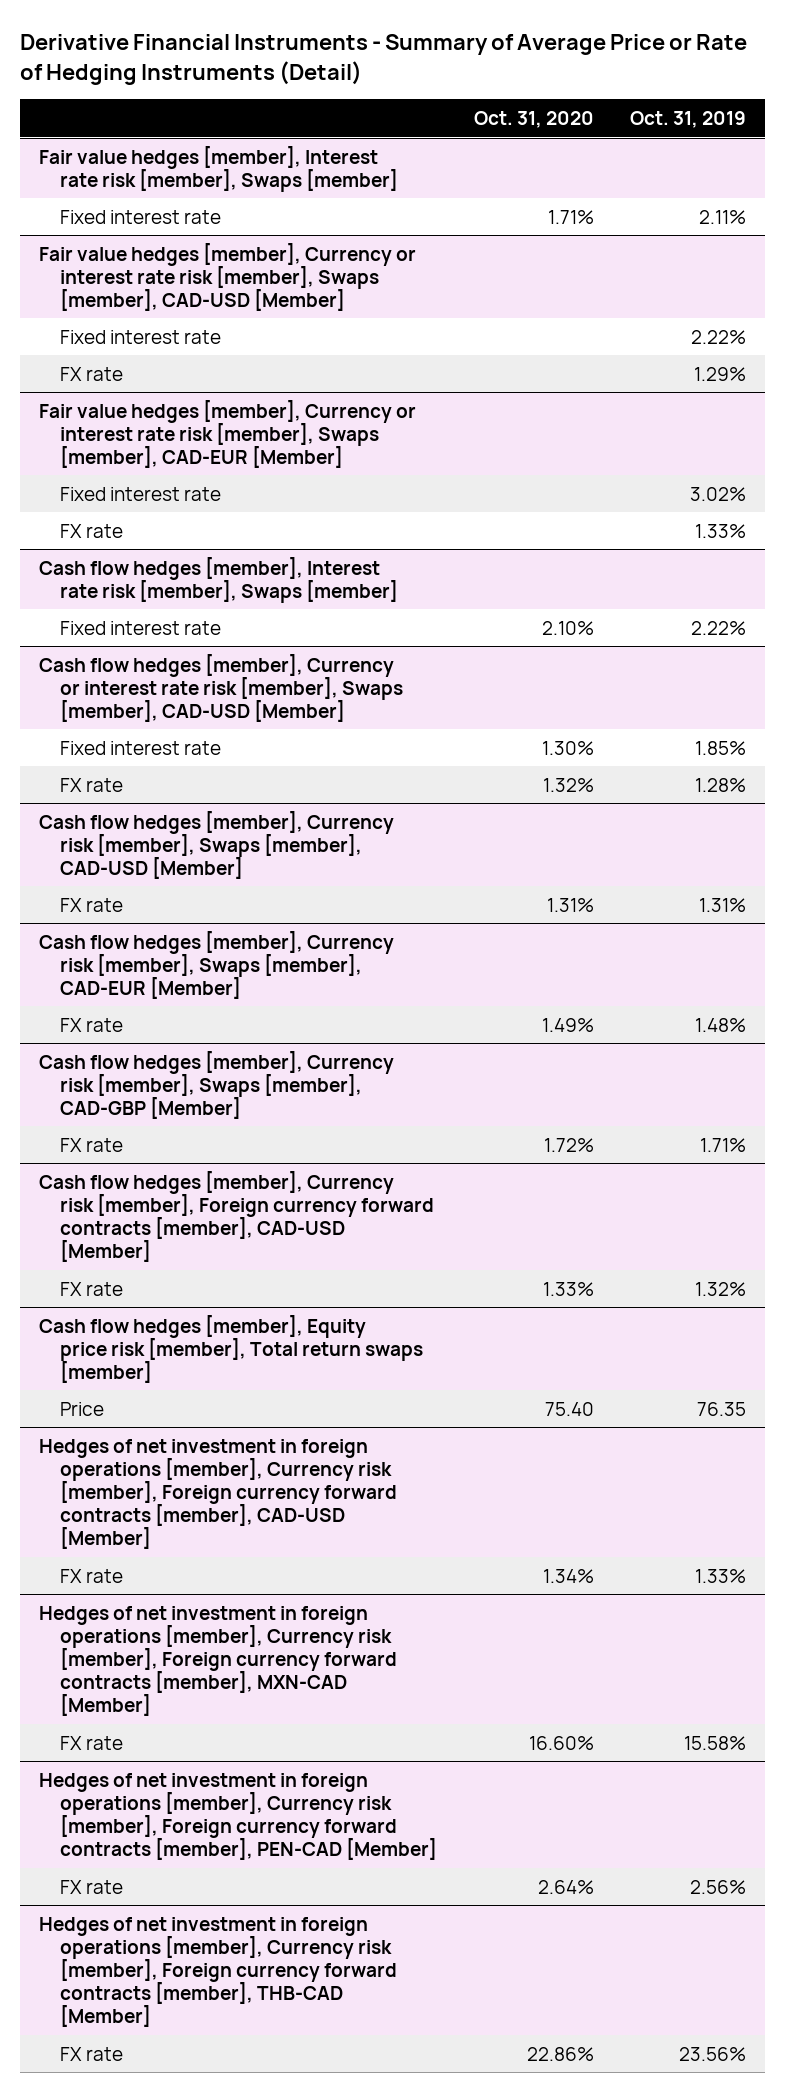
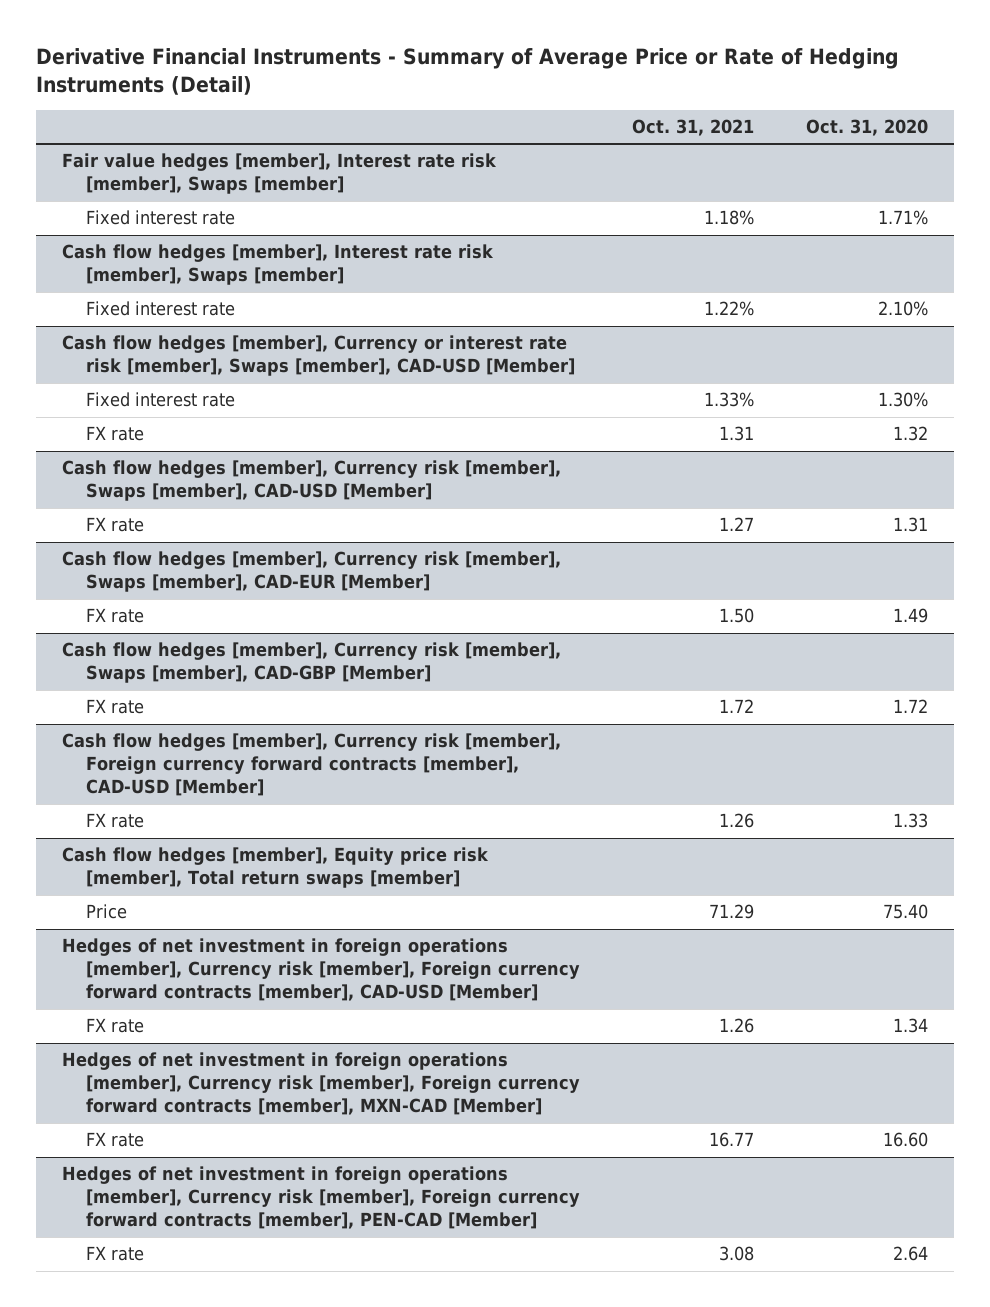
- | Oct. 31, 2020 | Oct. 31, 2019
+ | Oct. 31, 2021 | Oct. 31, 2020
- Fair value hedges [member], Currency or interest rate risk [member], Swaps [member], CAD-USD [Member]
- Fixed interest rate | | 2.22%
- FX rate | | 1.29%
- Fair value hedges [member], Currency or interest rate risk [member], Swaps [member], CAD-EUR [Member]
- Fixed interest rate | | 3.02%
- FX rate | | 1.33%
@ Cash flow hedges [member], Currency or interest rate risk [member], Swaps [member], CAD-USD [Member]
- FX rate | 1.32% | 1.28%
+ FX rate | 1.31 | 1.32
@ Cash flow hedges [member], Currency risk [member], Swaps [member], CAD-USD [Member]
- FX rate | 1.31% | 1.31%
+ FX rate | 1.27 | 1.31
@ Cash flow hedges [member], Currency risk [member], Swaps [member], CAD-EUR [Member]
- FX rate | 1.49% | 1.48%
+ FX rate | 1.50 | 1.49
@ Cash flow hedges [member], Currency risk [member], Swaps [member], CAD-GBP [Member]
- FX rate | 1.72% | 1.71%
+ FX rate | 1.72 | 1.72
@ Cash flow hedges [member], Currency risk [member], Foreign currency forward contracts [member], CAD-USD [Member]
- FX rate | 1.33% | 1.32%
+ FX rate | 1.26 | 1.33
@ Hedges of net investment in foreign operations [member], Currency risk [member], Foreign currency forward contracts [member], CAD-USD [Member]
- FX rate | 1.34% | 1.33%
+ FX rate | 1.26 | 1.34
@ Hedges of net investment in foreign operations [member], Currency risk [member], Foreign currency forward contracts [member], MXN-CAD [Member]
- FX rate | 16.60% | 15.58%
+ FX rate | 16.77 | 16.60
@ Hedges of net investment in foreign operations [member], Currency risk [member], Foreign currency forward contracts [member], PEN-CAD [Member]
- FX rate | 2.64% | 2.56%
- Hedges of net investment in foreign operations [member], Currency risk [member], Foreign currency forward contracts [member], THB-CAD [Member]
- FX rate | 22.86% | 23.56%
@ Hedges of net investment in foreign operations [member], Currency risk [member], Foreign currency forward contracts [member], PEN-CAD [Member]
+ FX rate | 3.08 | 2.64

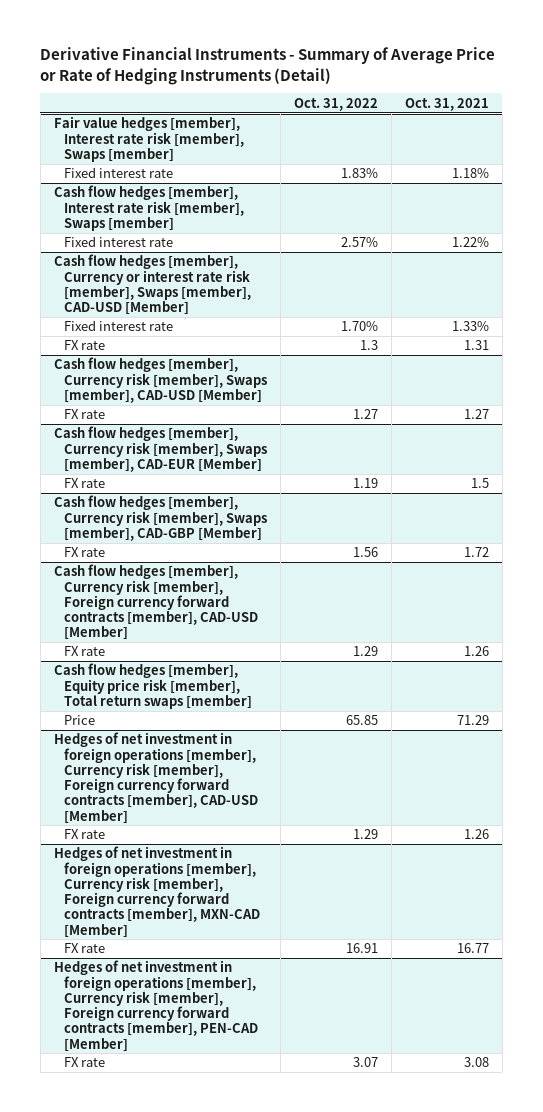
- | Oct. 31, 2021 | Oct. 31, 2020
+ | Oct. 31, 2022 | Oct. 31, 2021
@ Cash flow hedges [member], Currency risk [member], Swaps [member], CAD-EUR [Member]
- FX rate | 1.50 | 1.49
+ FX rate | 1.19 | 1.5

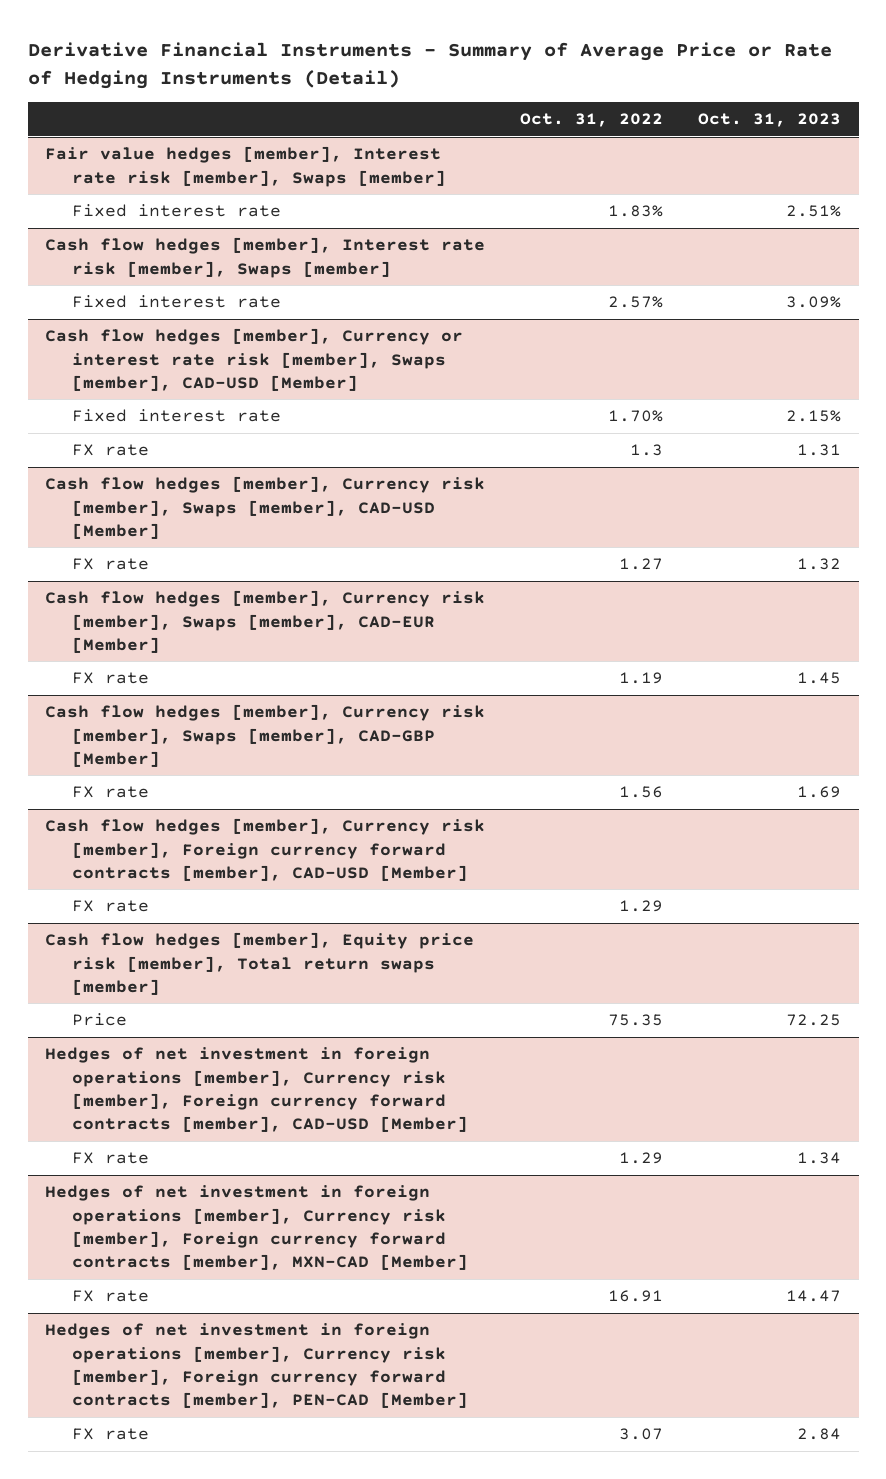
- | Oct. 31, 2022 | Oct. 31, 2021
+ | Oct. 31, 2022 | Oct. 31, 2023
@ Cash flow hedges [member], Equity price risk [member], Total return swaps [member]
- Price | 65.85 | 71.29
+ Price | 75.35 | 72.25

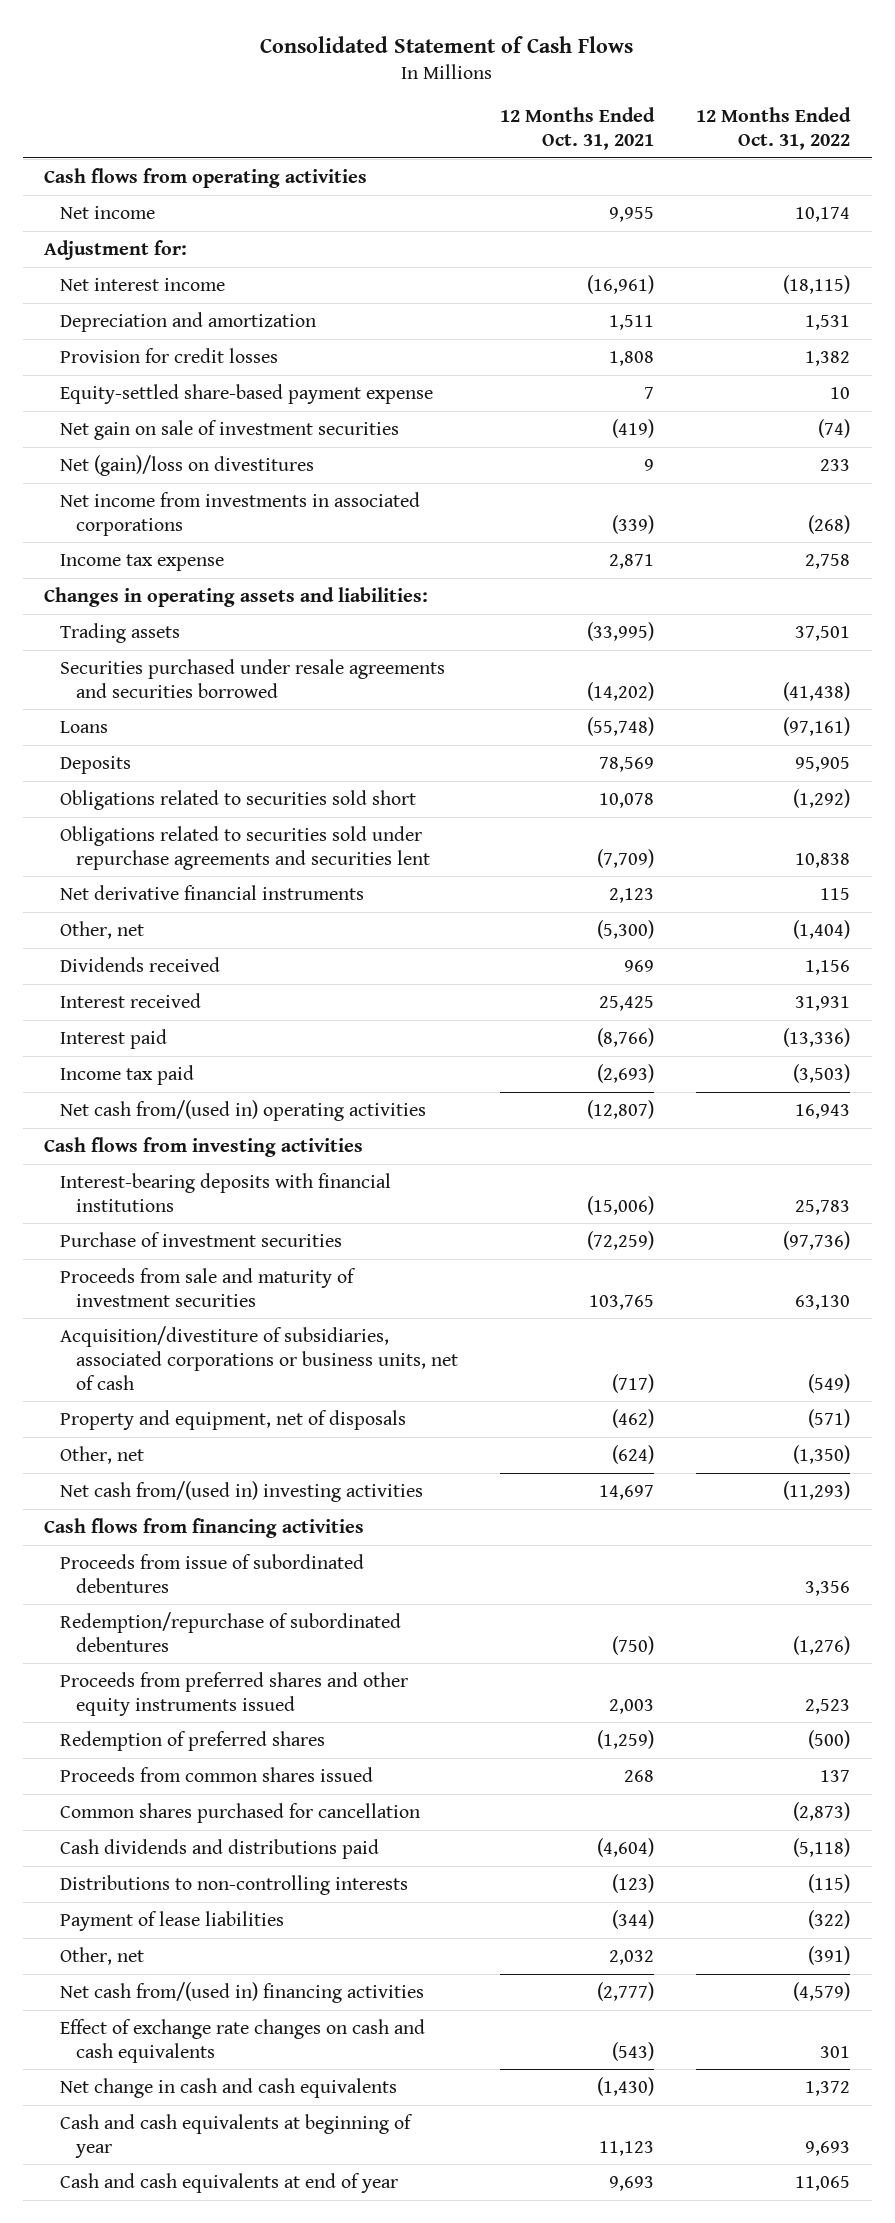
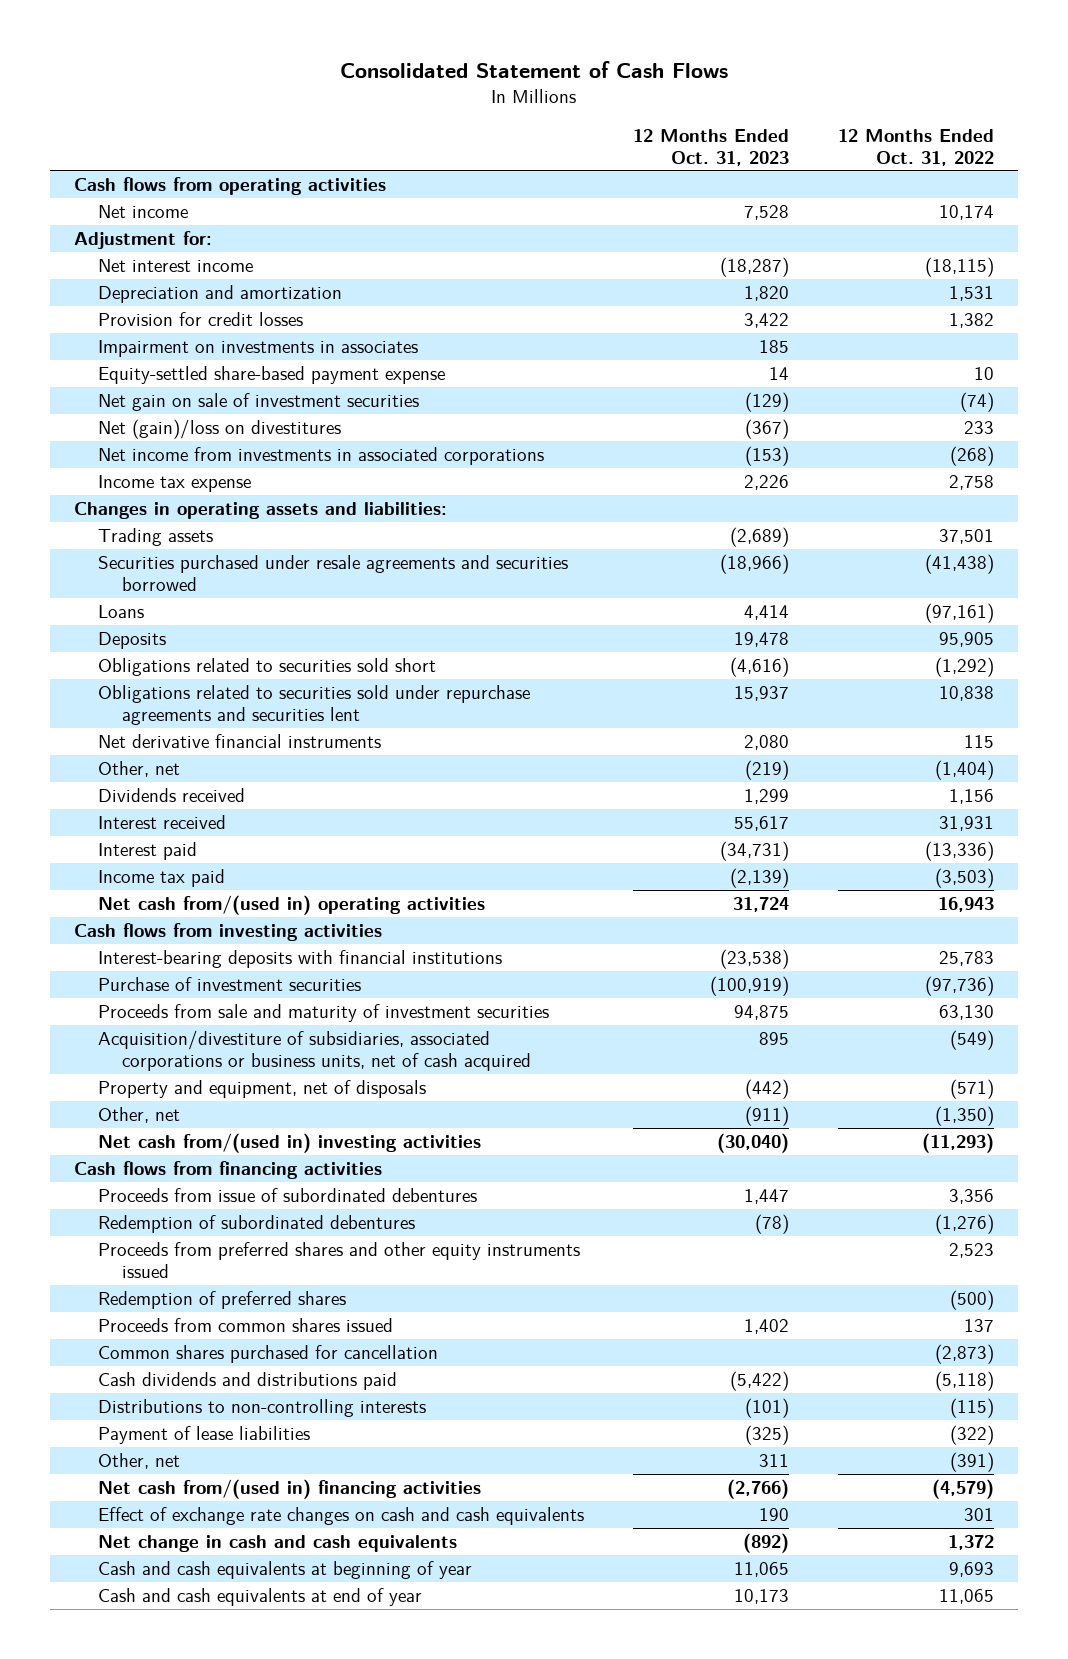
- | 12 Months Ended Oct. 31, 2021 | 12 Months Ended Oct. 31, 2022
+ | 12 Months Ended Oct. 31, 2023 | 12 Months Ended Oct. 31, 2022
+ Impairment on investments in associates | 185 |
- Acquisition/divestiture of subsidiaries, associated corporations or business units, net of cash | (717) | (549)
+ Acquisition/divestiture of subsidiaries, associated corporations or business units, net of cash acquired | 895 | (549)
- Redemption/repurchase of subordinated debentures | (750) | (1,276)
+ Redemption of subordinated debentures | (78) | (1,276)

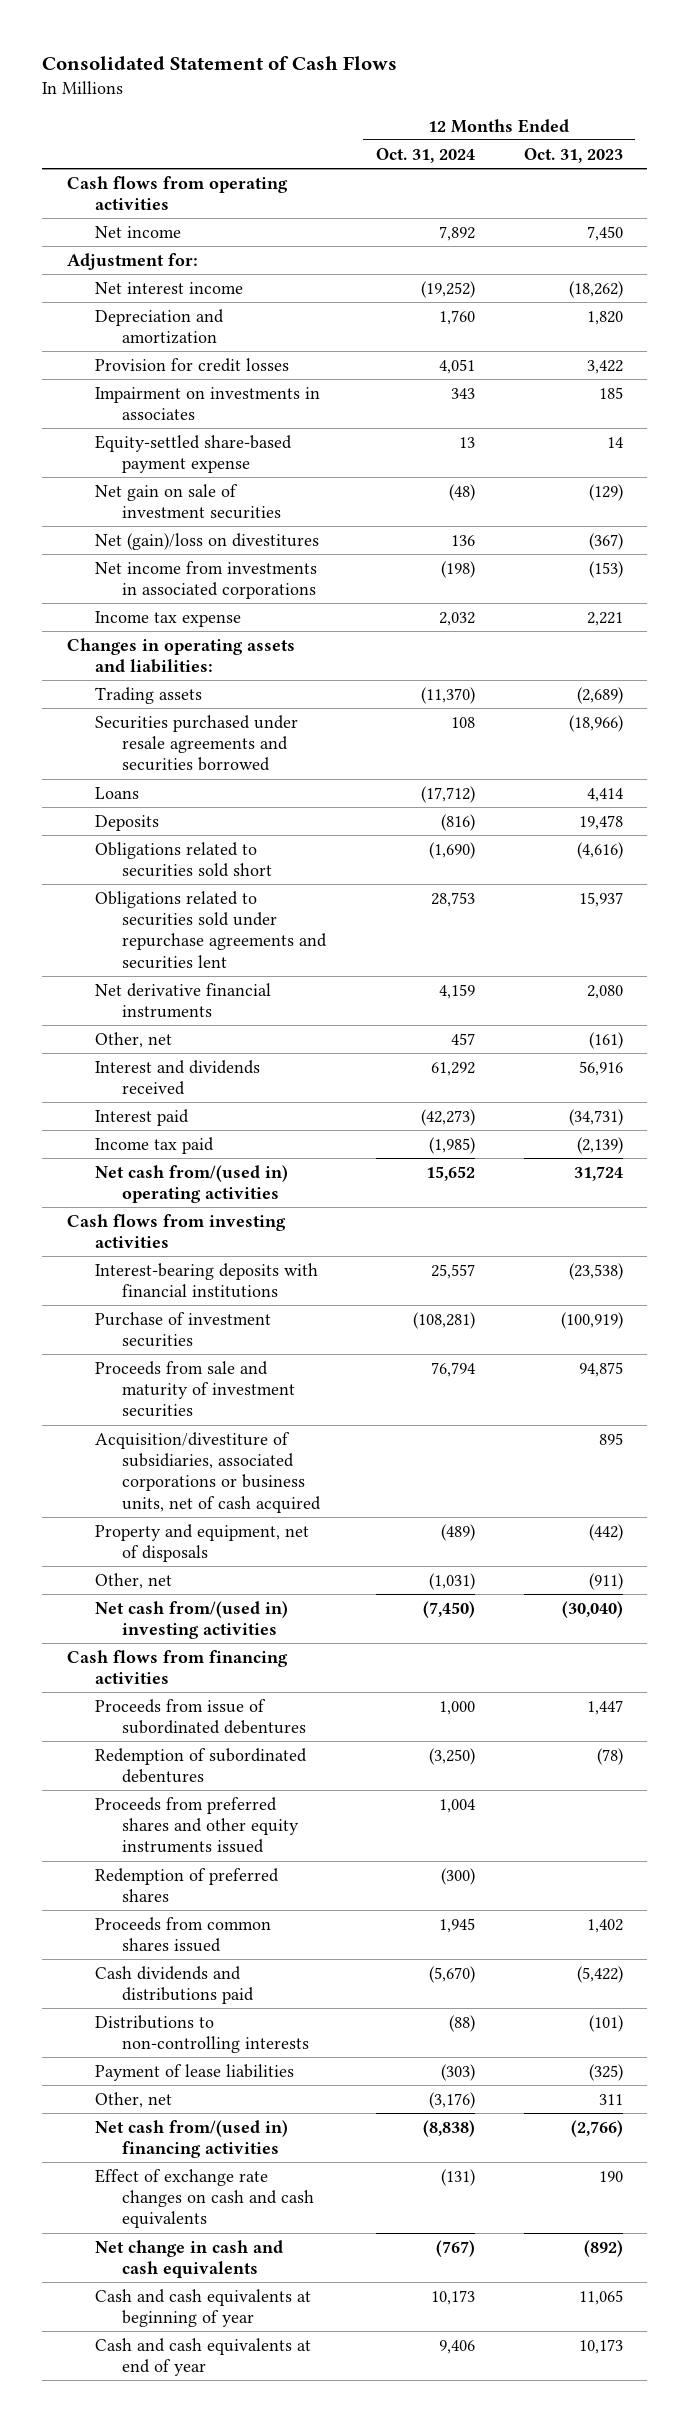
- | 12 Months Ended Oct. 31, 2023 | 12 Months Ended Oct. 31, 2022
+ | 12 Months Ended Oct. 31, 2024 | 12 Months Ended Oct. 31, 2023
- Net income | 7,528 | 10,174
+ Net income | 7,892 | 7,450
- Net interest income | (18,287) | (18,115)
+ Net interest income | (19,252) | (18,262)
- Income tax expense | 2,226 | 2,758
+ Income tax expense | 2,032 | 2,221
- Other, net | (219) | (1,404)
- Dividends received | 1,299 | 1,156
- Interest received | 55,617 | 31,931
+ Other, net | 457 | (161)
+ Interest and dividends received | 61,292 | 56,916
- Common shares purchased for cancellation | | (2,873)

